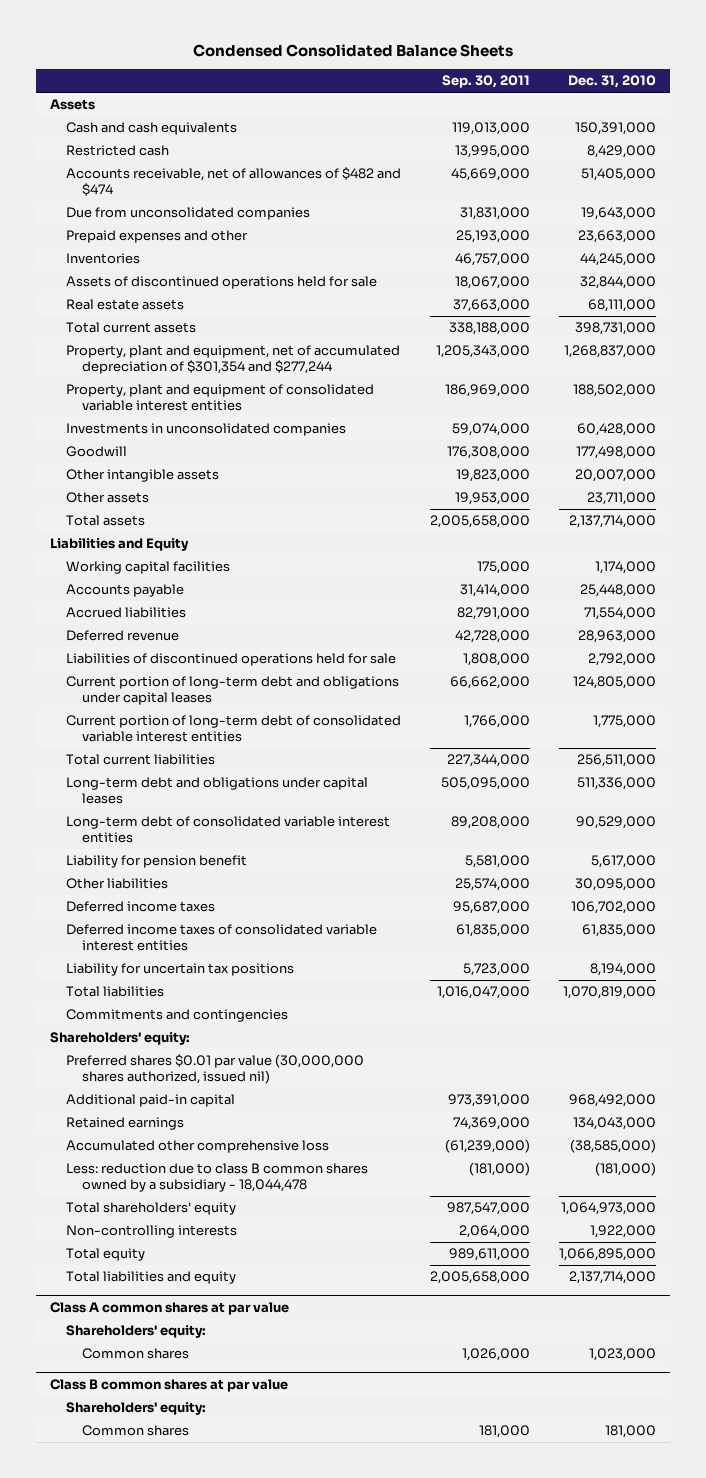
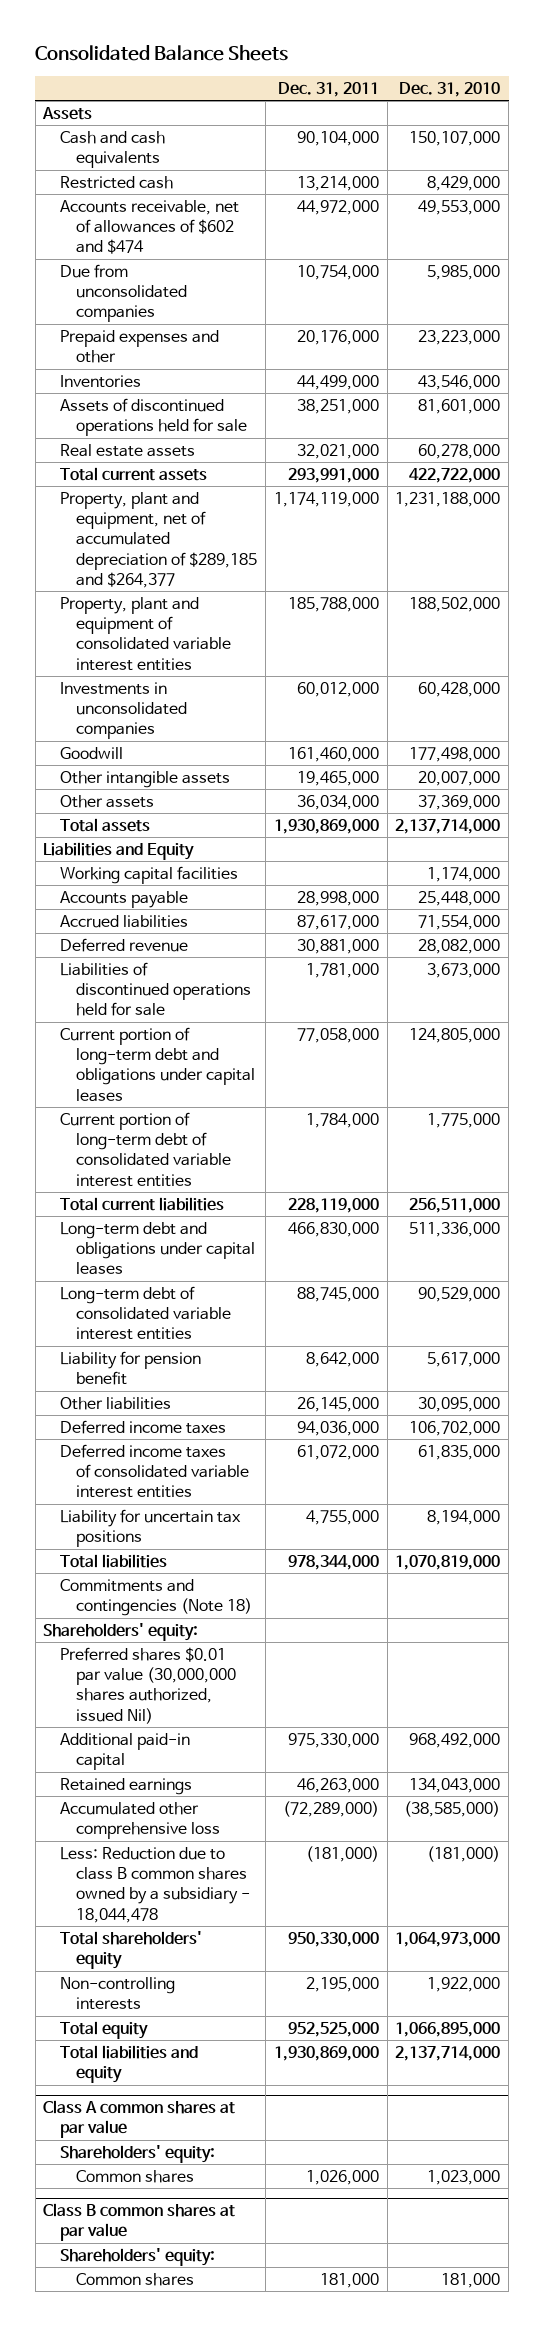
- Condensed Consolidated Balance Sheets
+ Consolidated Balance Sheets
- | Sep. 30, 2011 | Dec. 31, 2010
+ | Dec. 31, 2011 | Dec. 31, 2010
- Cash and cash equivalents | 119,013,000 | 150,391,000
+ Cash and cash equivalents | 90,104,000 | 150,107,000
- Accounts receivable, net of allowances of $482 and $474 | 45,669,000 | 51,405,000
- Due from unconsolidated companies | 31,831,000 | 19,643,000
- Prepaid expenses and other | 25,193,000 | 23,663,000
- Inventories | 46,757,000 | 44,245,000
- Assets of discontinued operations held for sale | 18,067,000 | 32,844,000
- Real estate assets | 37,663,000 | 68,111,000
- Total current assets | 338,188,000 | 398,731,000
- Property, plant and equipment, net of accumulated depreciation of $301,354 and $277,244 | 1,205,343,000 | 1,268,837,000
+ Accounts receivable, net of allowances of $602 and $474 | 44,972,000 | 49,553,000
+ Due from unconsolidated companies | 10,754,000 | 5,985,000
+ Prepaid expenses and other | 20,176,000 | 23,223,000
+ Inventories | 44,499,000 | 43,546,000
+ Assets of discontinued operations held for sale | 38,251,000 | 81,601,000
+ Real estate assets | 32,021,000 | 60,278,000
+ Total current assets | 293,991,000 | 422,722,000
+ Property, plant and equipment, net of accumulated depreciation of $289,185 and $264,377 | 1,174,119,000 | 1,231,188,000
- Other assets | 19,953,000 | 23,711,000
+ Other assets | 36,034,000 | 37,369,000
- Deferred revenue | 42,728,000 | 28,963,000
- Liabilities of discontinued operations held for sale | 1,808,000 | 2,792,000
+ Deferred revenue | 30,881,000 | 28,082,000
+ Liabilities of discontinued operations held for sale | 1,781,000 | 3,673,000
- Commitments and contingencies
+ Commitments and contingencies (Note 18)
- Preferred shares $0.01 par value (30,000,000 shares authorized, issued nil)
+ Preferred shares $0.01 par value (30,000,000 shares authorized, issued Nil)
- Less: reduction due to class B common shares owned by a subsidiary - 18,044,478 | (181,000) | (181,000)
+ Less: Reduction due to class B common shares owned by a subsidiary - 18,044,478 | (181,000) | (181,000)

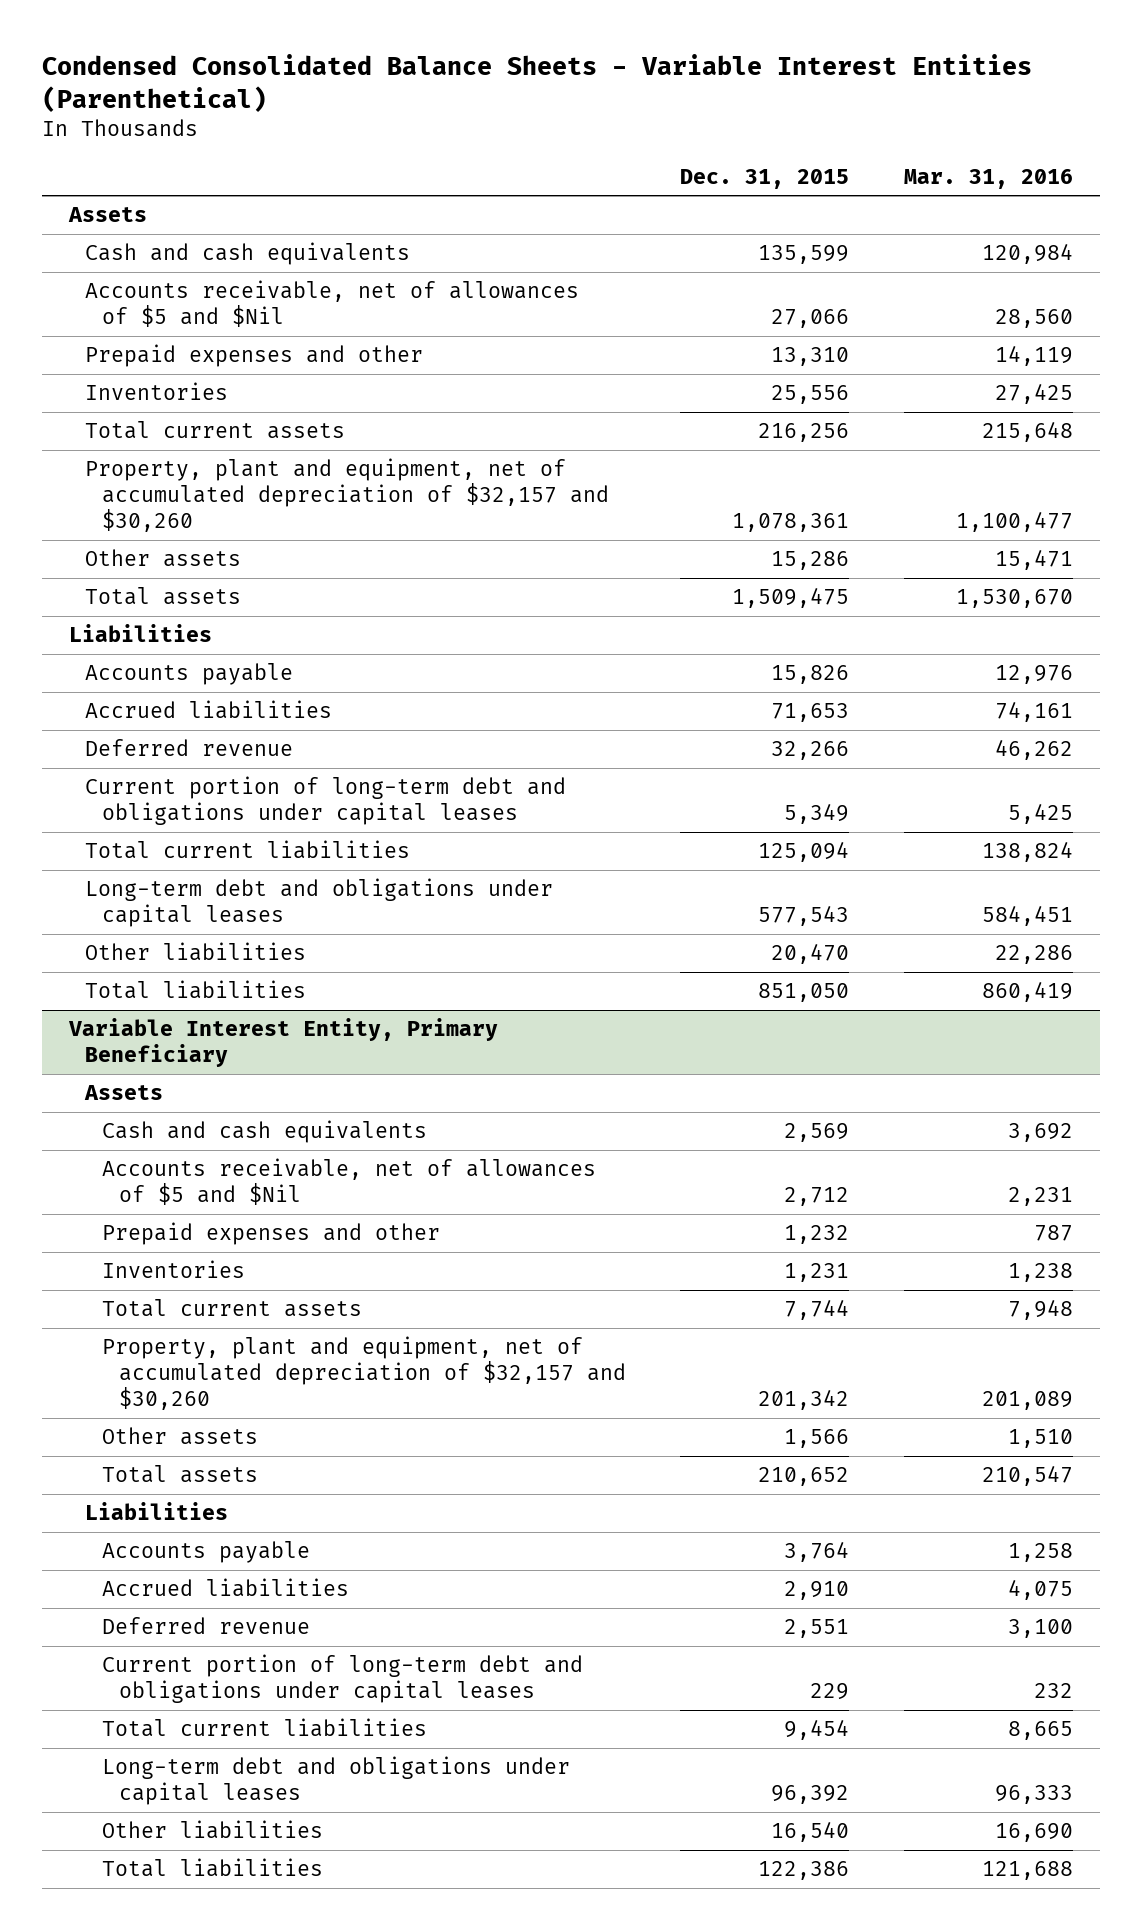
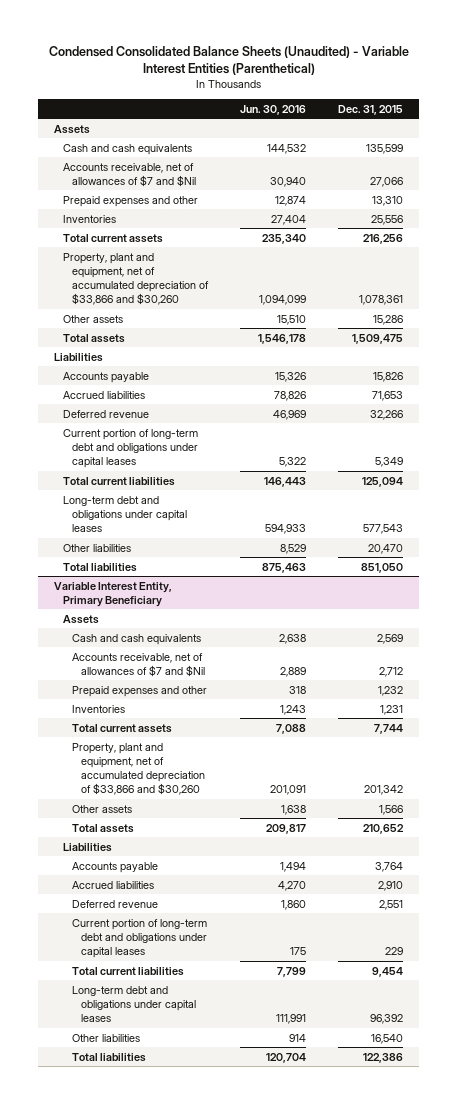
- Condensed Consolidated Balance Sheets - Variable Interest Entities (Parenthetical)
+ Condensed Consolidated Balance Sheets (Unaudited) - Variable Interest Entities (Parenthetical)
- | Dec. 31, 2015 | Mar. 31, 2016
+ | Jun. 30, 2016 | Dec. 31, 2015
- Accounts receivable, net of allowances of $5 and $Nil | 27,066 | 28,560
+ Accounts receivable, net of allowances of $7 and $Nil | 30,940 | 27,066
- Property, plant and equipment, net of accumulated depreciation of $32,157 and $30,260 | 1,078,361 | 1,100,477
+ Property, plant and equipment, net of accumulated depreciation of $33,866 and $30,260 | 1,094,099 | 1,078,361
@ Variable Interest Entity, Primary Beneficiary
- Accounts receivable, net of allowances of $5 and $Nil | 2,712 | 2,231
+ Accounts receivable, net of allowances of $7 and $Nil | 2,889 | 2,712
- Property, plant and equipment, net of accumulated depreciation of $32,157 and $30,260 | 201,342 | 201,089
+ Property, plant and equipment, net of accumulated depreciation of $33,866 and $30,260 | 201,091 | 201,342

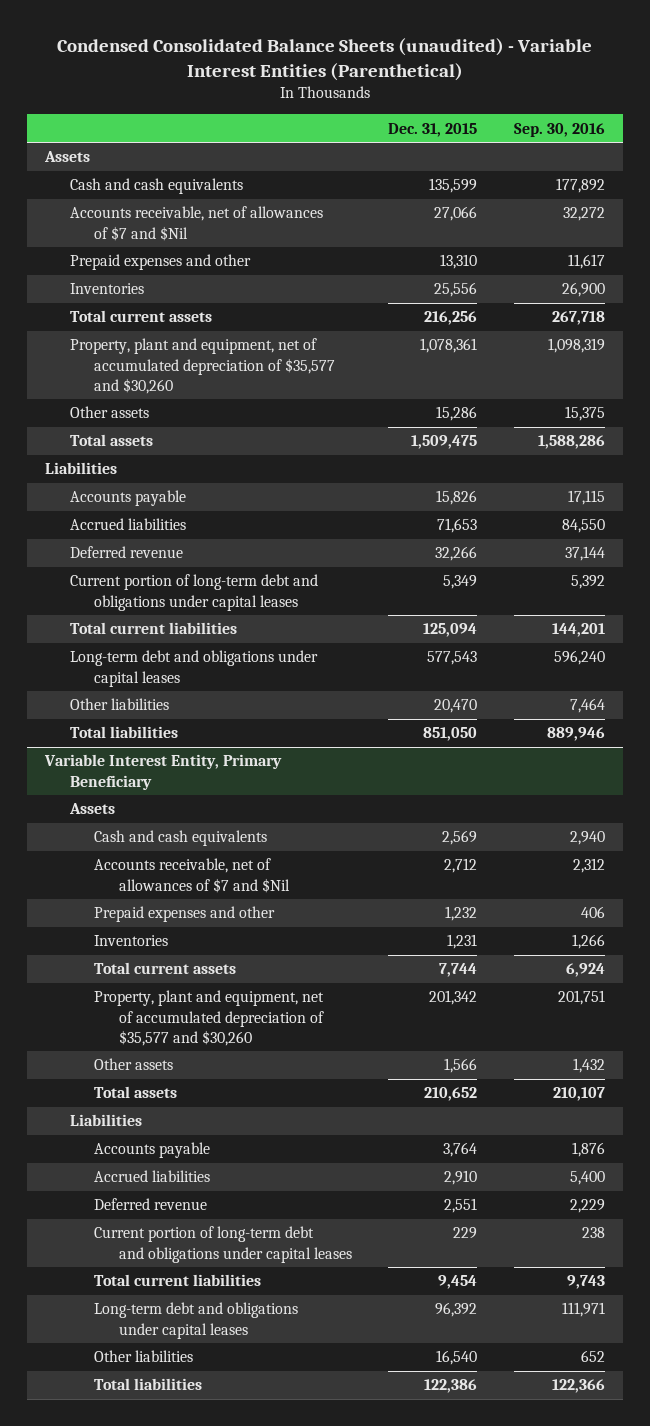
- Condensed Consolidated Balance Sheets (Unaudited) - Variable Interest Entities (Parenthetical)
+ Condensed Consolidated Balance Sheets (unaudited) - Variable Interest Entities (Parenthetical)
- | Jun. 30, 2016 | Dec. 31, 2015
+ | Dec. 31, 2015 | Sep. 30, 2016
- Property, plant and equipment, net of accumulated depreciation of $33,866 and $30,260 | 1,094,099 | 1,078,361
+ Property, plant and equipment, net of accumulated depreciation of $35,577 and $30,260 | 1,078,361 | 1,098,319
@ Variable Interest Entity, Primary Beneficiary
- Property, plant and equipment, net of accumulated depreciation of $33,866 and $30,260 | 201,091 | 201,342
+ Property, plant and equipment, net of accumulated depreciation of $35,577 and $30,260 | 201,342 | 201,751

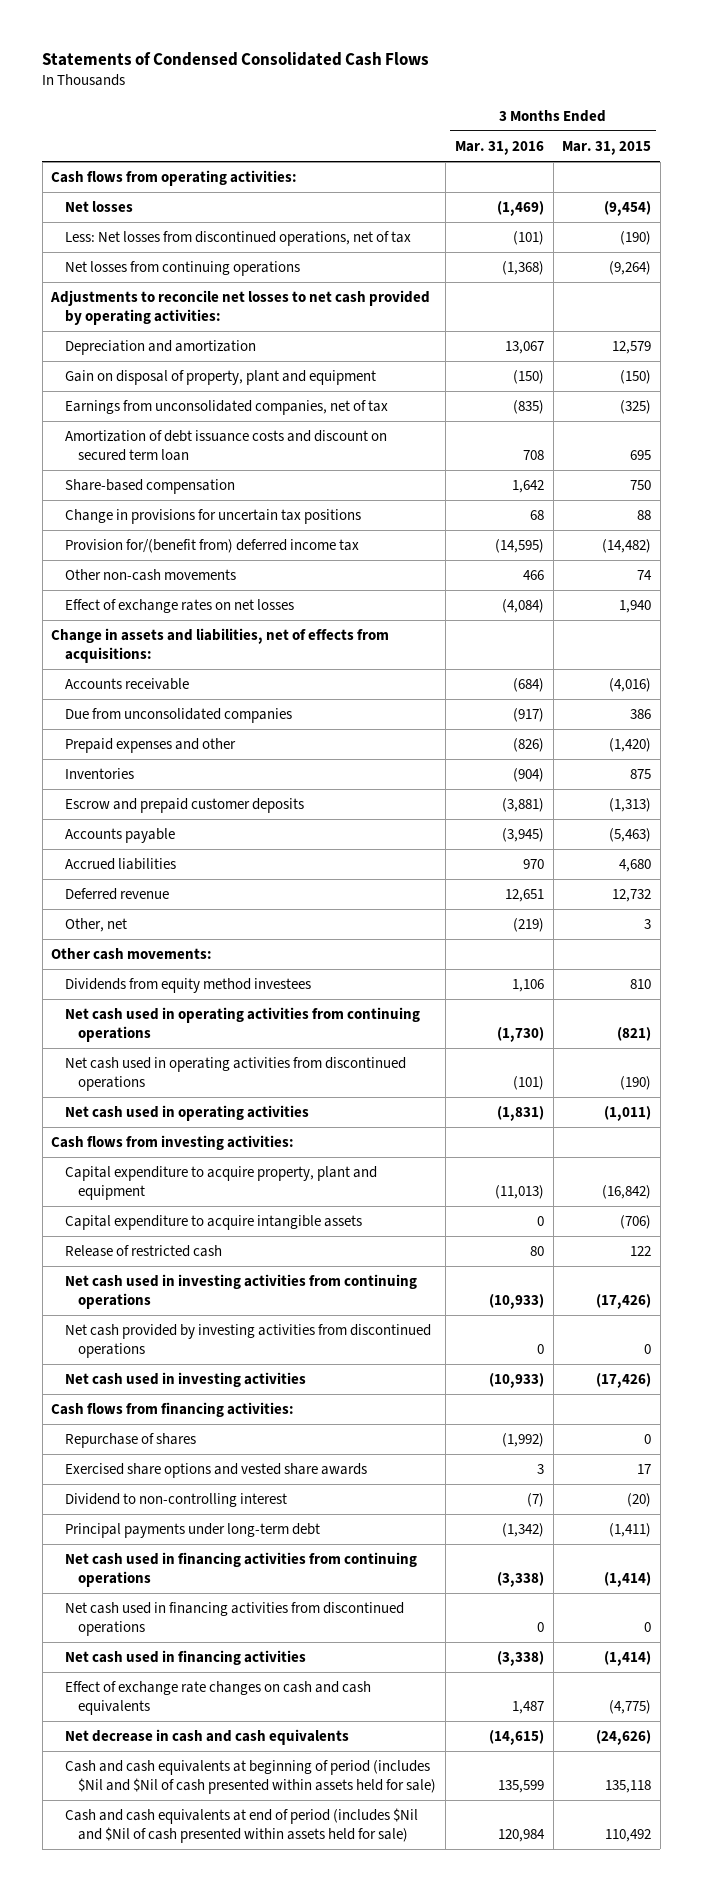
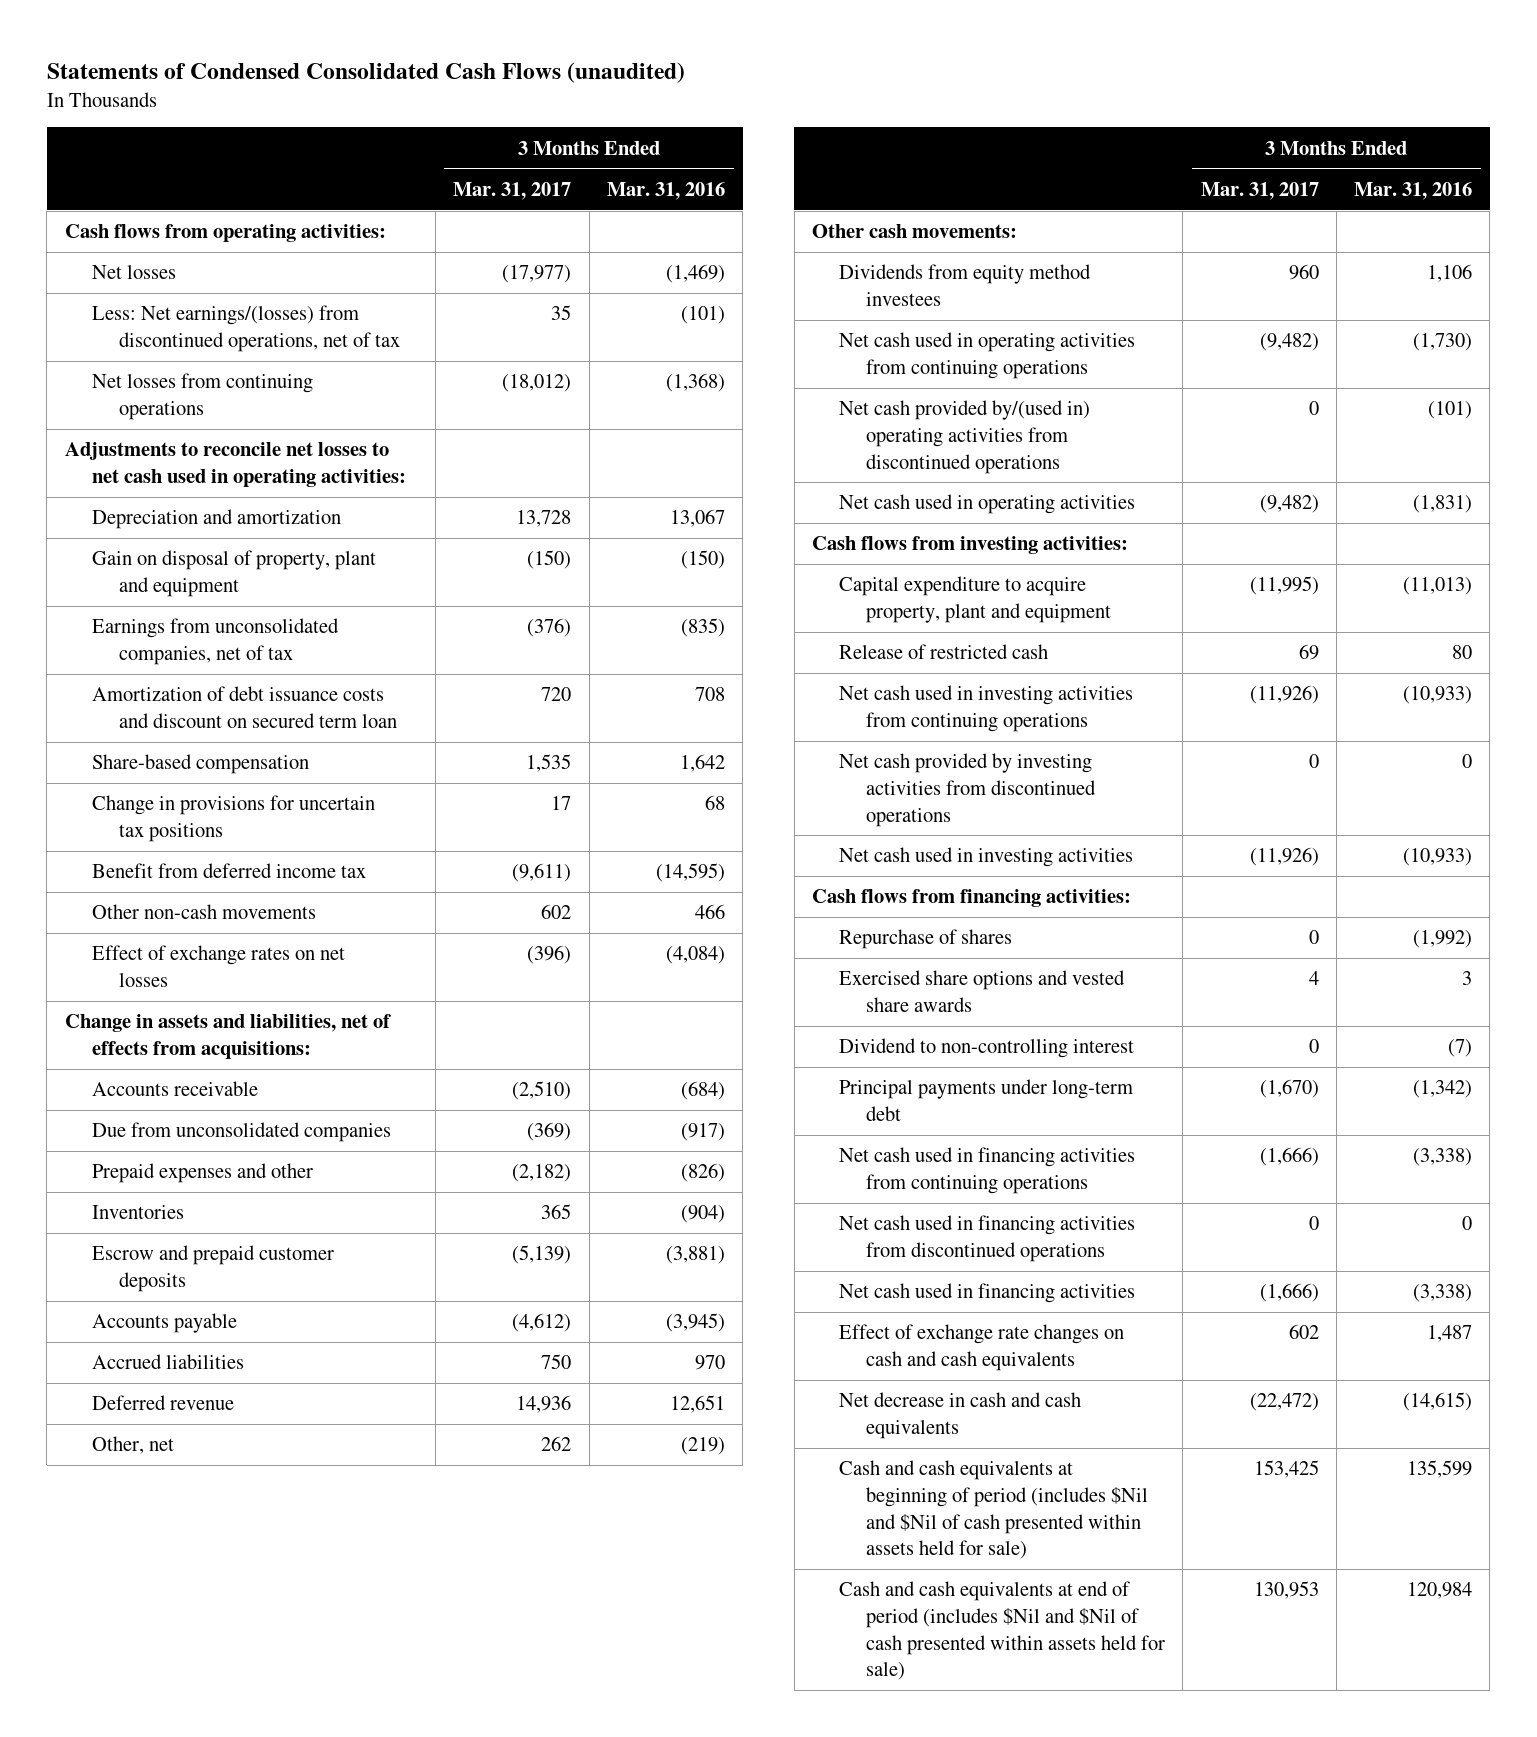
- Statements of Condensed Consolidated Cash Flows
+ Statements of Condensed Consolidated Cash Flows (unaudited)
- | 3 Months Ended Mar. 31, 2016 | 3 Months Ended Mar. 31, 2015
+ | 3 Months Ended Mar. 31, 2017 | 3 Months Ended Mar. 31, 2016
- Less: Net losses from discontinued operations, net of tax | (101) | (190)
+ Less: Net earnings/(losses) from discontinued operations, net of tax | 35 | (101)
- Adjustments to reconcile net losses to net cash provided by operating activities:
+ Adjustments to reconcile net losses to net cash used in operating activities:
- Provision for/(benefit from) deferred income tax | (14,595) | (14,482)
+ Benefit from deferred income tax | (9,611) | (14,595)
- Net cash used in operating activities from discontinued operations | (101) | (190)
+ Net cash provided by/(used in) operating activities from discontinued operations | 0 | (101)
- Capital expenditure to acquire intangible assets | 0 | (706)

